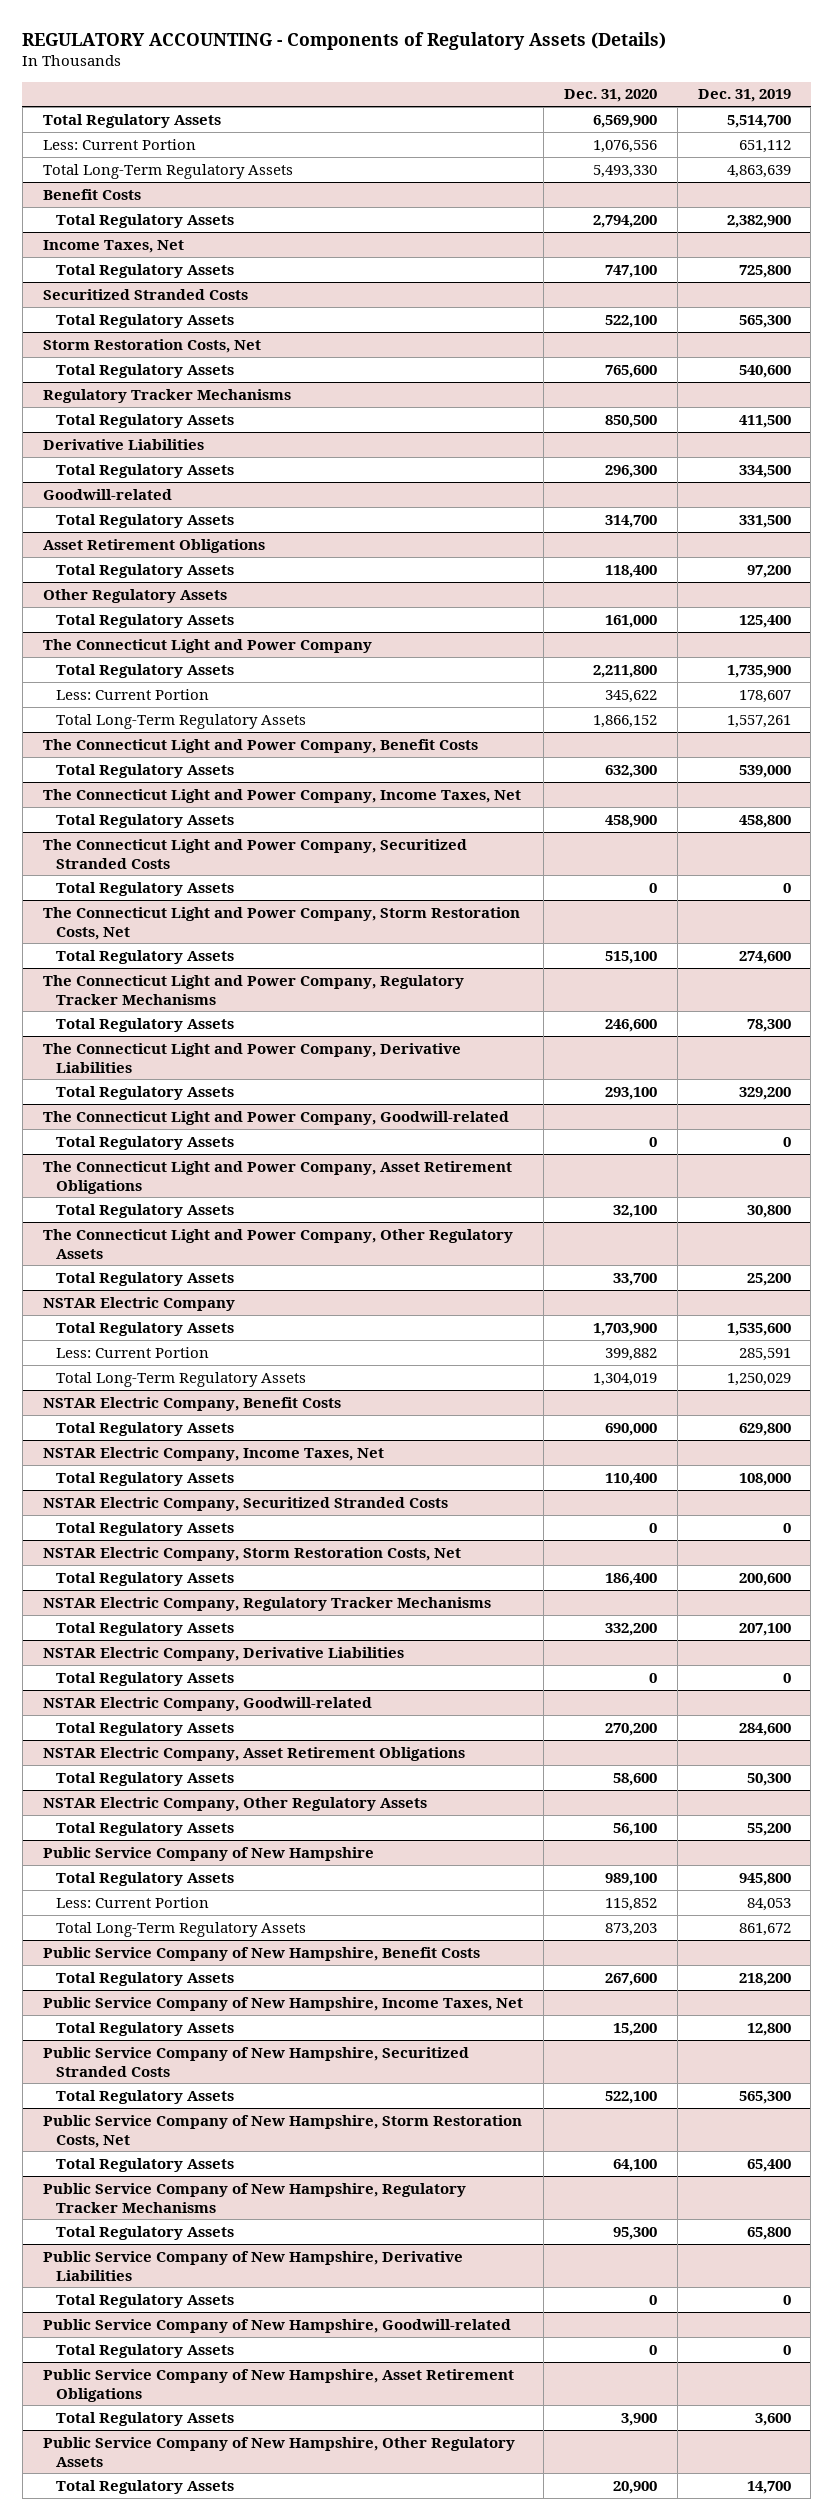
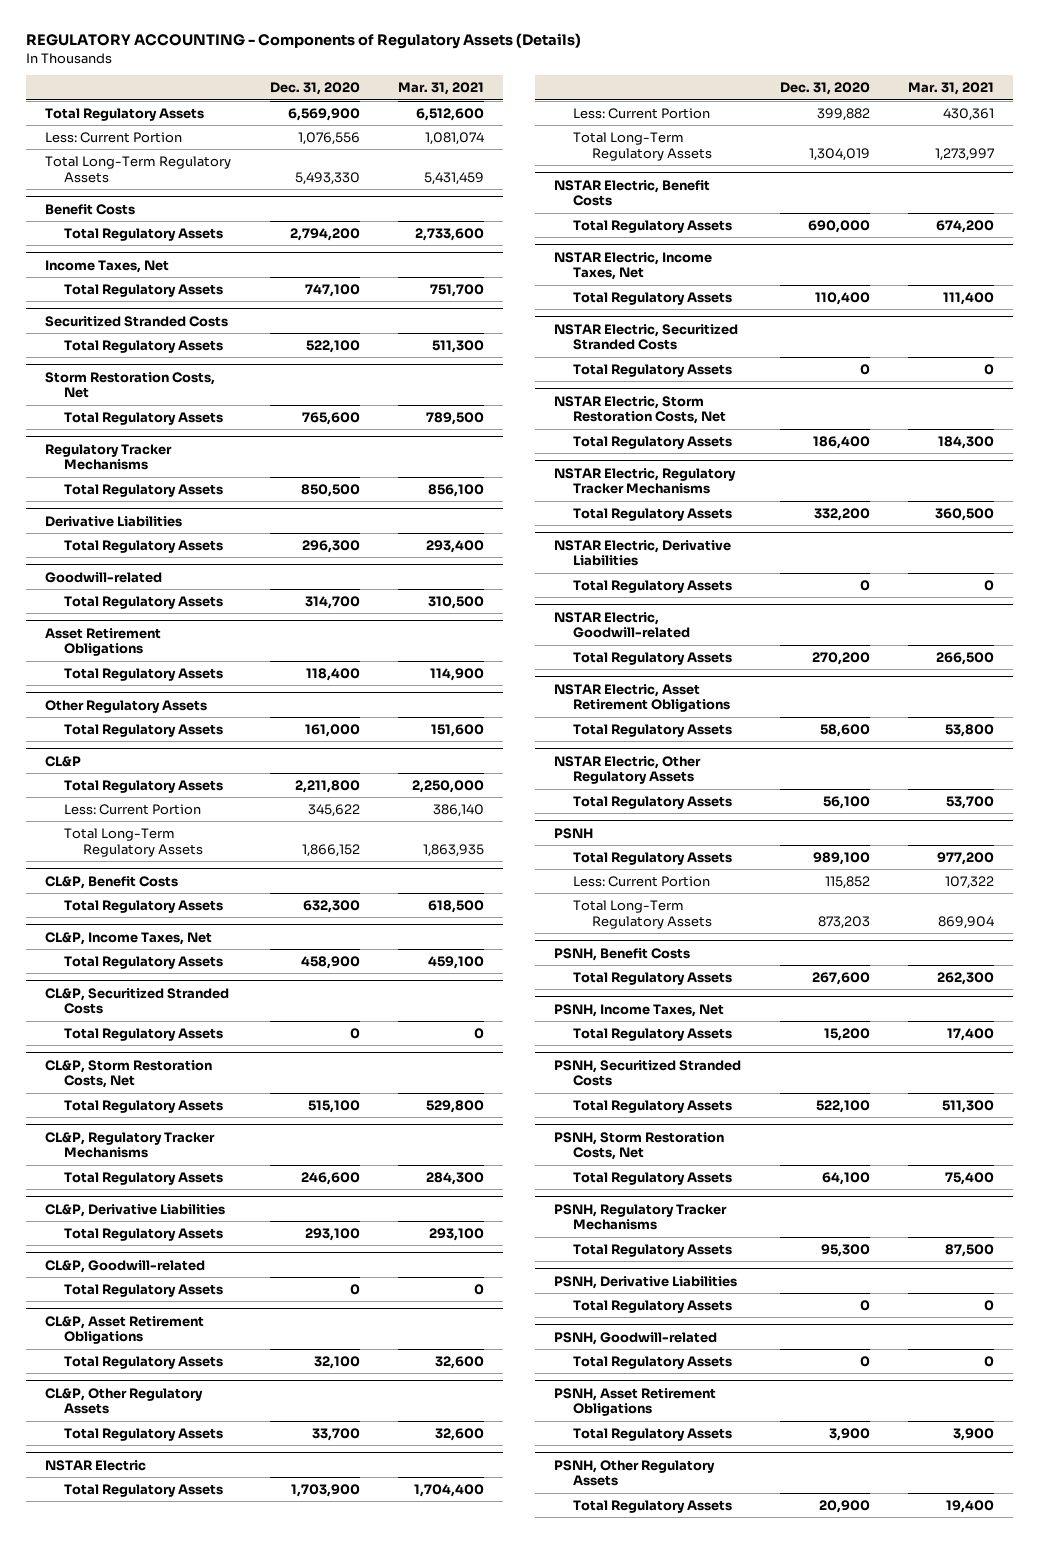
- | Dec. 31, 2020 | Dec. 31, 2019
+ | Dec. 31, 2020 | Mar. 31, 2021
- The Connecticut Light and Power Company
+ CL&P
- The Connecticut Light and Power Company, Benefit Costs
+ CL&P, Benefit Costs
- The Connecticut Light and Power Company, Income Taxes, Net
+ CL&P, Income Taxes, Net
- The Connecticut Light and Power Company, Securitized Stranded Costs
+ CL&P, Securitized Stranded Costs
- The Connecticut Light and Power Company, Storm Restoration Costs, Net
+ CL&P, Storm Restoration Costs, Net
- The Connecticut Light and Power Company, Regulatory Tracker Mechanisms
+ CL&P, Regulatory Tracker Mechanisms
- The Connecticut Light and Power Company, Derivative Liabilities
+ CL&P, Derivative Liabilities
- The Connecticut Light and Power Company, Goodwill-related
+ CL&P, Goodwill-related
- The Connecticut Light and Power Company, Asset Retirement Obligations
+ CL&P, Asset Retirement Obligations
- The Connecticut Light and Power Company, Other Regulatory Assets
+ CL&P, Other Regulatory Assets
- NSTAR Electric Company
+ NSTAR Electric
- NSTAR Electric Company, Benefit Costs
+ NSTAR Electric, Benefit Costs
- NSTAR Electric Company, Income Taxes, Net
+ NSTAR Electric, Income Taxes, Net
- NSTAR Electric Company, Securitized Stranded Costs
+ NSTAR Electric, Securitized Stranded Costs
- NSTAR Electric Company, Storm Restoration Costs, Net
+ NSTAR Electric, Storm Restoration Costs, Net
- NSTAR Electric Company, Regulatory Tracker Mechanisms
+ NSTAR Electric, Regulatory Tracker Mechanisms
- NSTAR Electric Company, Derivative Liabilities
+ NSTAR Electric, Derivative Liabilities
- NSTAR Electric Company, Goodwill-related
+ NSTAR Electric, Goodwill-related
- NSTAR Electric Company, Asset Retirement Obligations
+ NSTAR Electric, Asset Retirement Obligations
- NSTAR Electric Company, Other Regulatory Assets
+ NSTAR Electric, Other Regulatory Assets
- Public Service Company of New Hampshire
+ PSNH
- Public Service Company of New Hampshire, Benefit Costs
+ PSNH, Benefit Costs
- Public Service Company of New Hampshire, Income Taxes, Net
+ PSNH, Income Taxes, Net
- Public Service Company of New Hampshire, Securitized Stranded Costs
+ PSNH, Securitized Stranded Costs
- Public Service Company of New Hampshire, Storm Restoration Costs, Net
+ PSNH, Storm Restoration Costs, Net
- Public Service Company of New Hampshire, Regulatory Tracker Mechanisms
+ PSNH, Regulatory Tracker Mechanisms
- Public Service Company of New Hampshire, Derivative Liabilities
+ PSNH, Derivative Liabilities
- Public Service Company of New Hampshire, Goodwill-related
+ PSNH, Goodwill-related
- Public Service Company of New Hampshire, Asset Retirement Obligations
+ PSNH, Asset Retirement Obligations
- Public Service Company of New Hampshire, Other Regulatory Assets
+ PSNH, Other Regulatory Assets

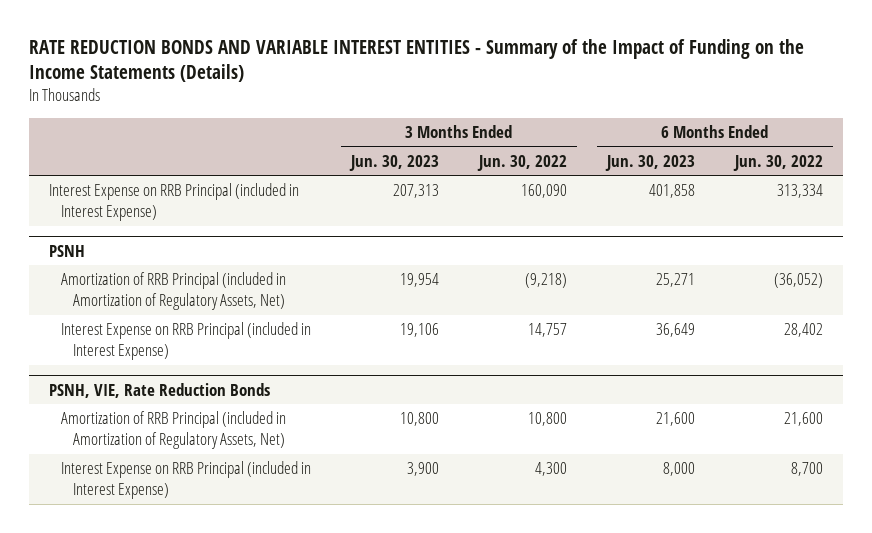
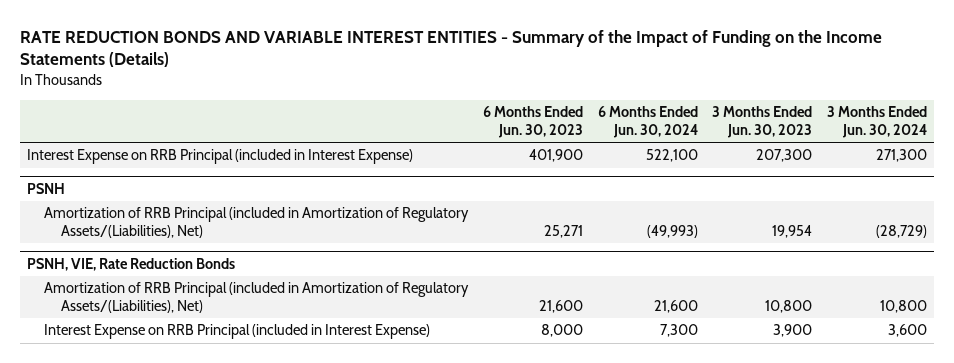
- | 3 Months Ended Jun. 30, 2023 | 3 Months Ended Jun. 30, 2022 | 6 Months Ended Jun. 30, 2023 | 6 Months Ended Jun. 30, 2022
+ | 6 Months Ended Jun. 30, 2023 | 6 Months Ended Jun. 30, 2024 | 3 Months Ended Jun. 30, 2023 | 3 Months Ended Jun. 30, 2024
- Interest Expense on RRB Principal (included in Interest Expense) | 207,313 | 160,090 | 401,858 | 313,334
+ Interest Expense on RRB Principal (included in Interest Expense) | 401,900 | 522,100 | 207,300 | 271,300
@ PSNH
- Amortization of RRB Principal (included in Amortization of Regulatory Assets, Net) | 19,954 | (9,218) | 25,271 | (36,052)
- Interest Expense on RRB Principal (included in Interest Expense) | 19,106 | 14,757 | 36,649 | 28,402
+ Amortization of RRB Principal (included in Amortization of Regulatory Assets/(Liabilities), Net) | 25,271 | (49,993) | 19,954 | (28,729)
@ PSNH, VIE, Rate Reduction Bonds
- Amortization of RRB Principal (included in Amortization of Regulatory Assets, Net) | 10,800 | 10,800 | 21,600 | 21,600
+ Amortization of RRB Principal (included in Amortization of Regulatory Assets/(Liabilities), Net) | 21,600 | 21,600 | 10,800 | 10,800

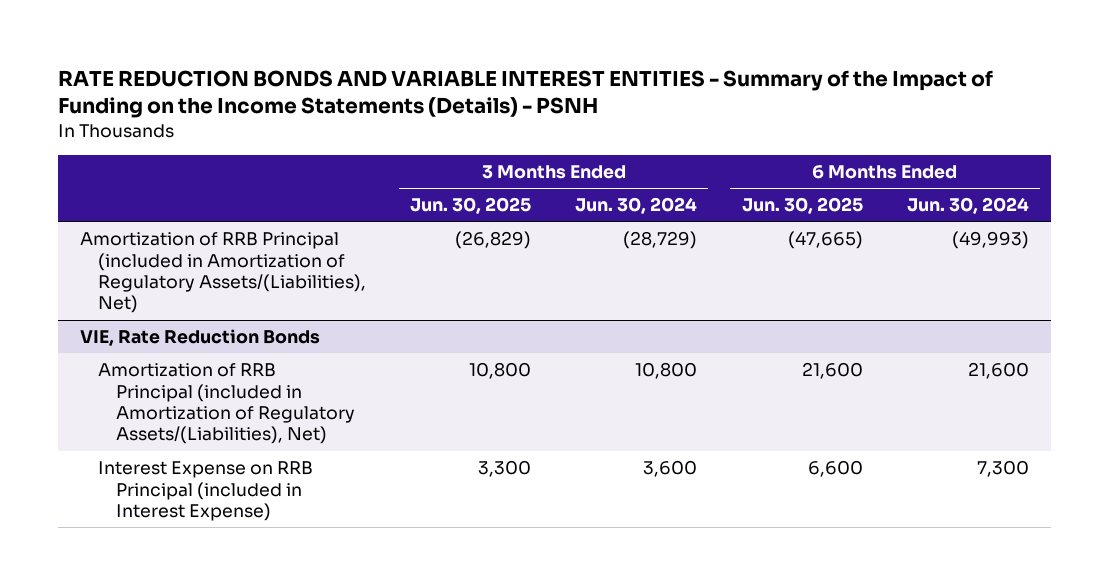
- RATE REDUCTION BONDS AND VARIABLE INTEREST ENTITIES - Summary of the Impact of Funding on the Income Statements (Details)
+ RATE REDUCTION BONDS AND VARIABLE INTEREST ENTITIES - Summary of the Impact of Funding on the Income Statements (Details) - PSNH
- | 6 Months Ended Jun. 30, 2023 | 6 Months Ended Jun. 30, 2024 | 3 Months Ended Jun. 30, 2023 | 3 Months Ended Jun. 30, 2024
+ | 3 Months Ended Jun. 30, 2025 | 3 Months Ended Jun. 30, 2024 | 6 Months Ended Jun. 30, 2025 | 6 Months Ended Jun. 30, 2024
- Interest Expense on RRB Principal (included in Interest Expense) | 401,900 | 522,100 | 207,300 | 271,300
- PSNH
- PSNH, VIE, Rate Reduction Bonds
+ VIE, Rate Reduction Bonds

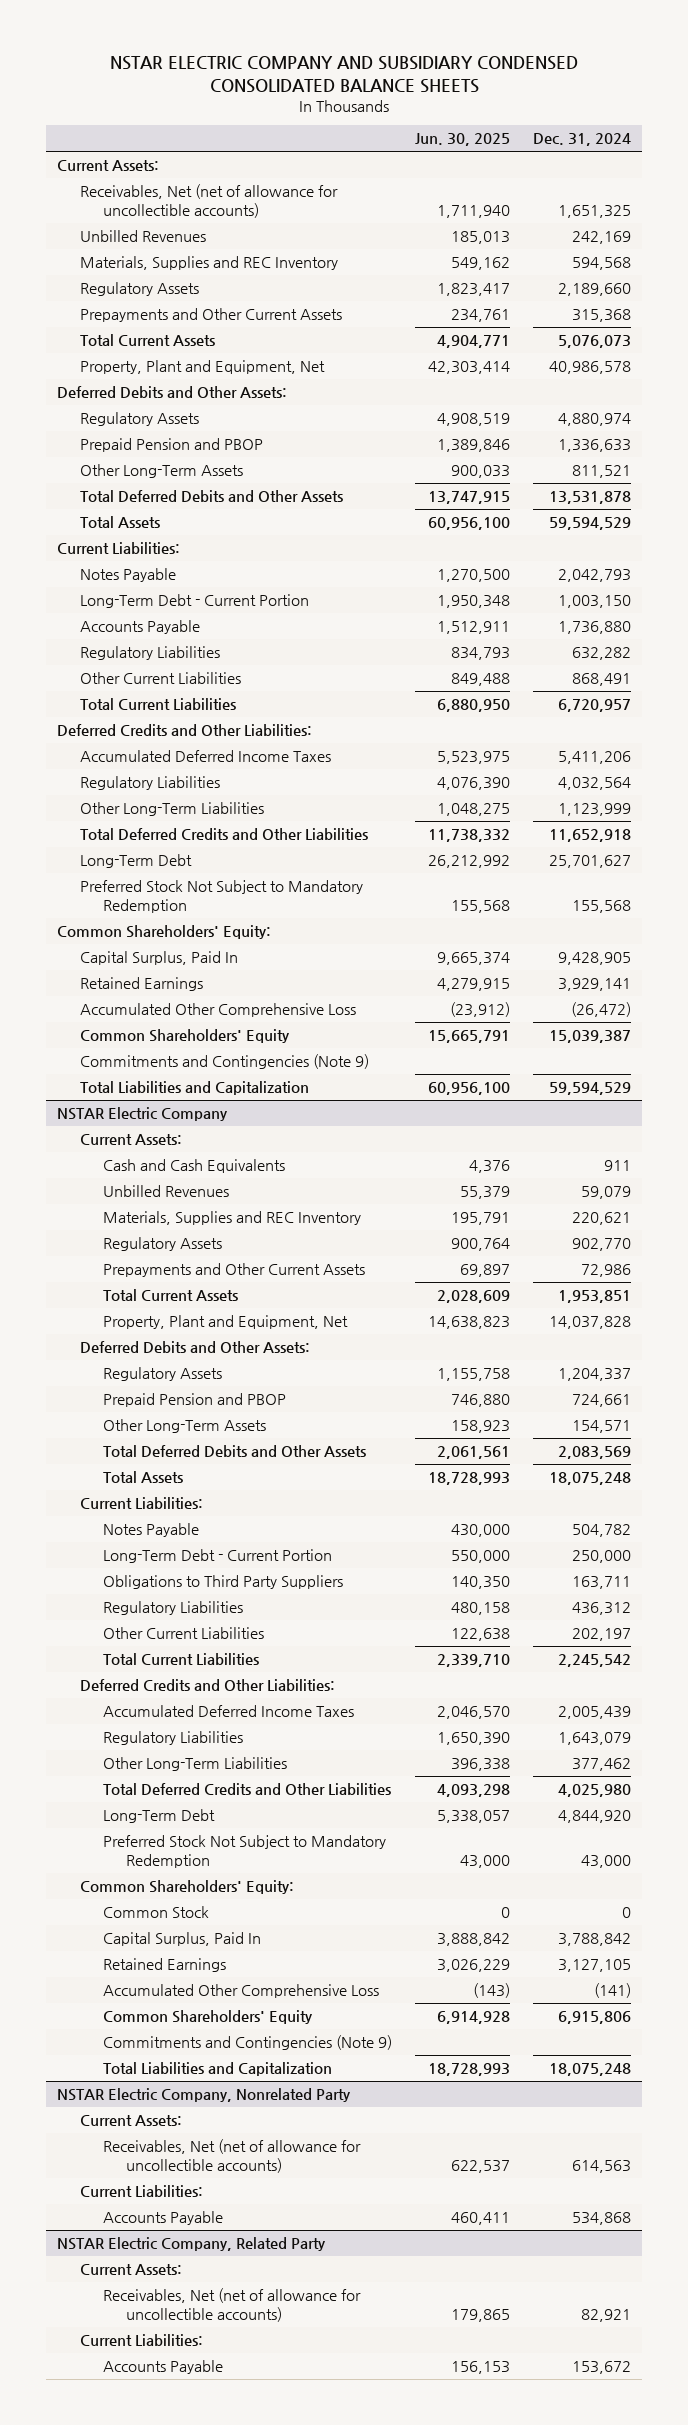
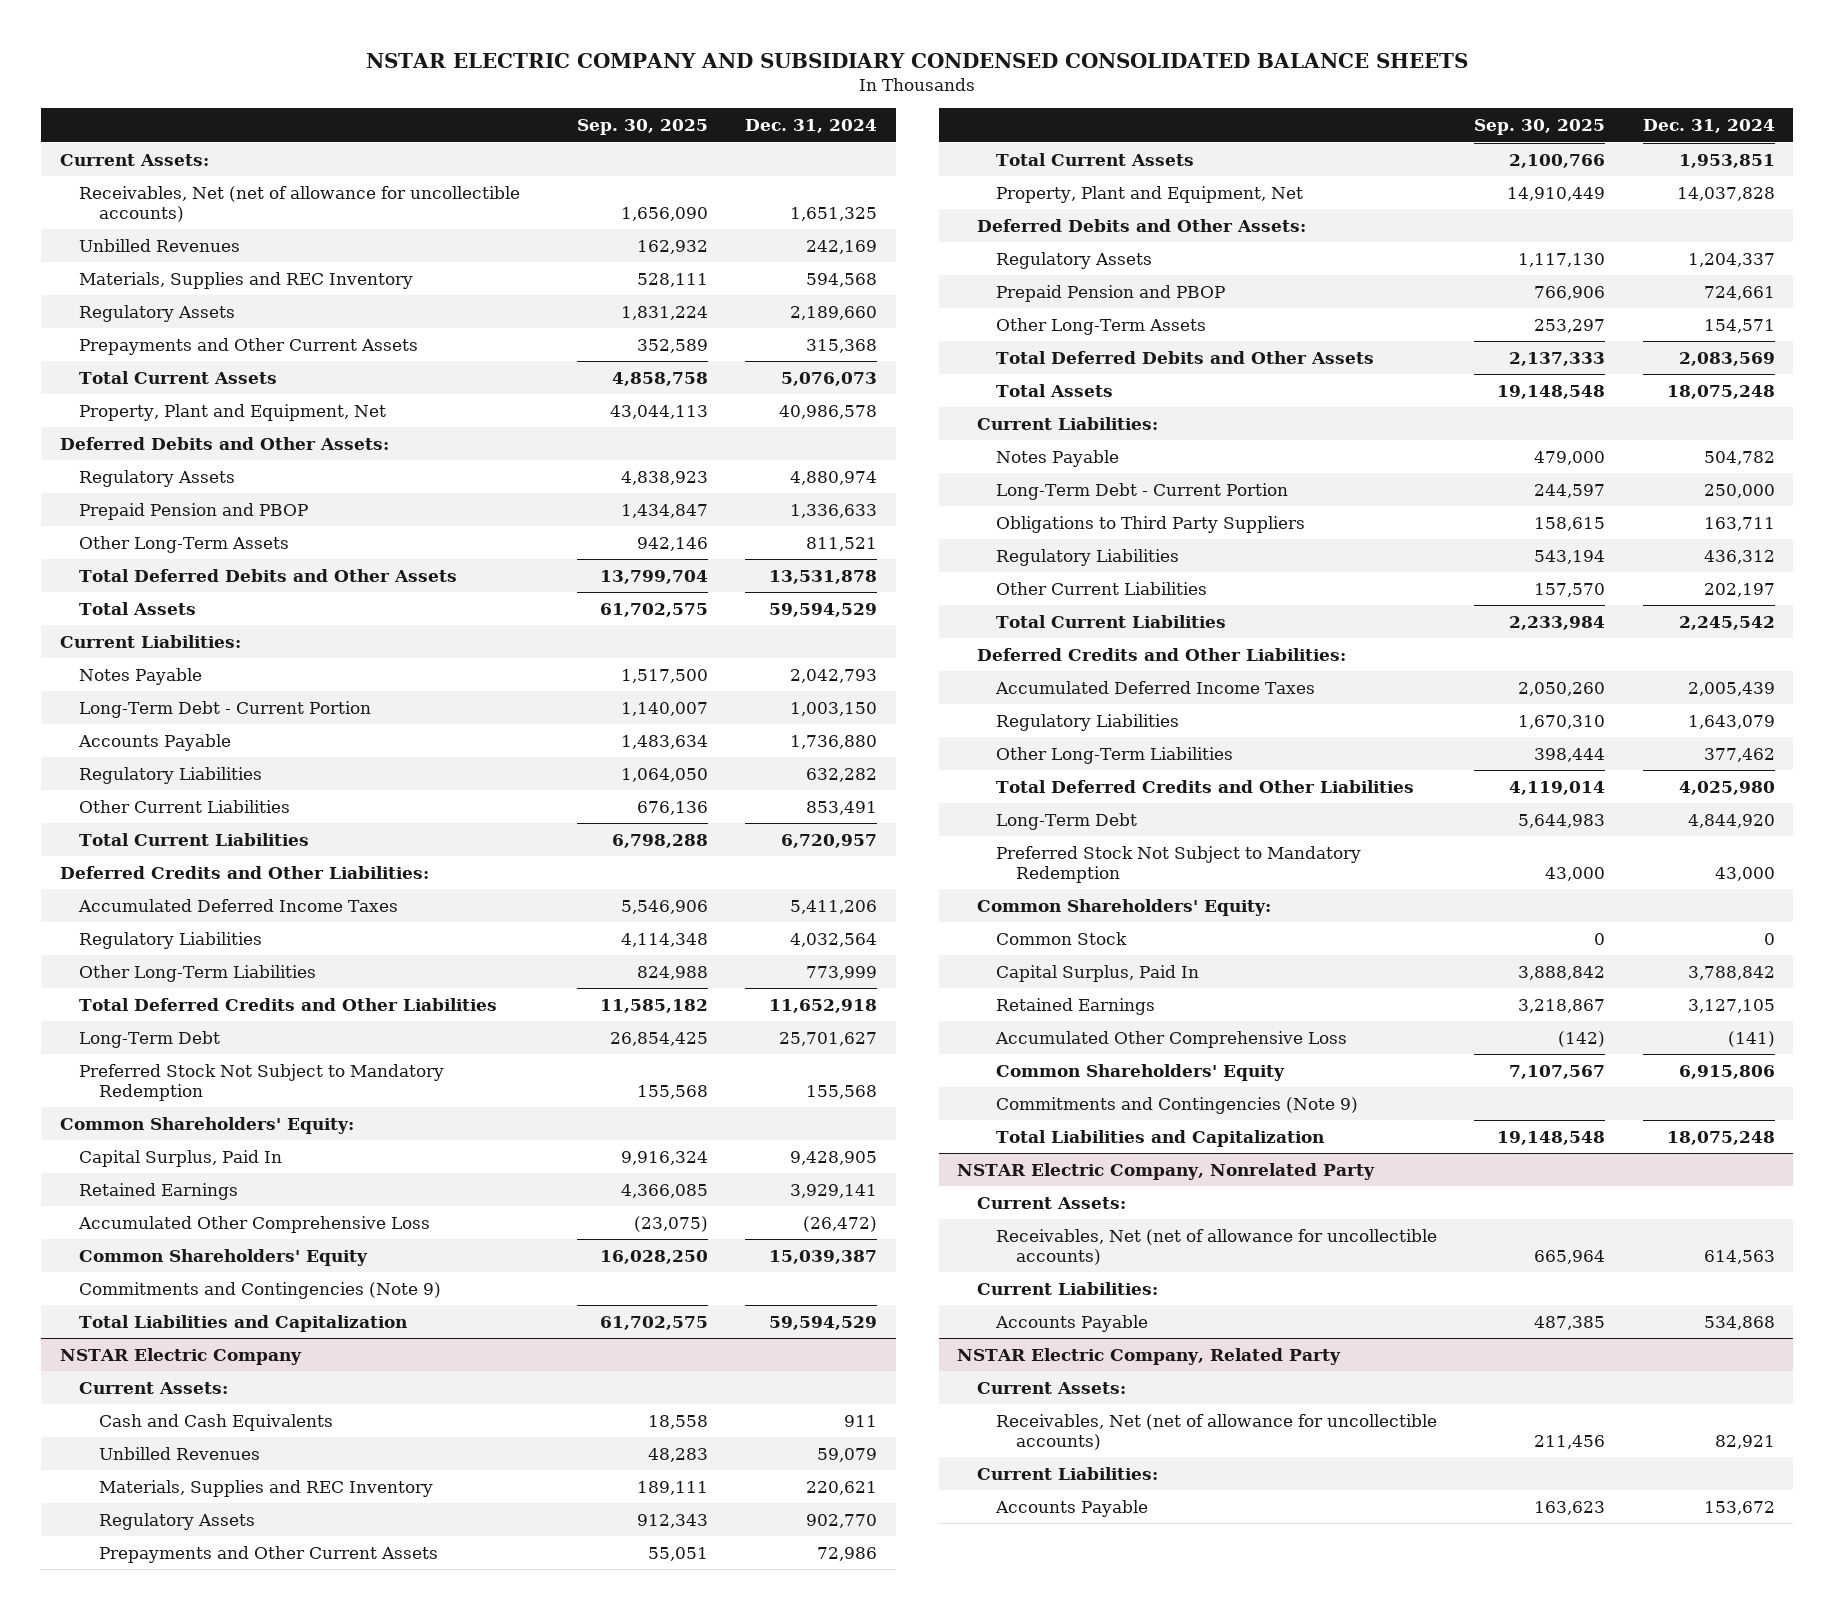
- | Jun. 30, 2025 | Dec. 31, 2024
+ | Sep. 30, 2025 | Dec. 31, 2024
- Other Current Liabilities | 849,488 | 868,491
+ Other Current Liabilities | 676,136 | 853,491
- Other Long-Term Liabilities | 1,048,275 | 1,123,999
+ Other Long-Term Liabilities | 824,988 | 773,999

